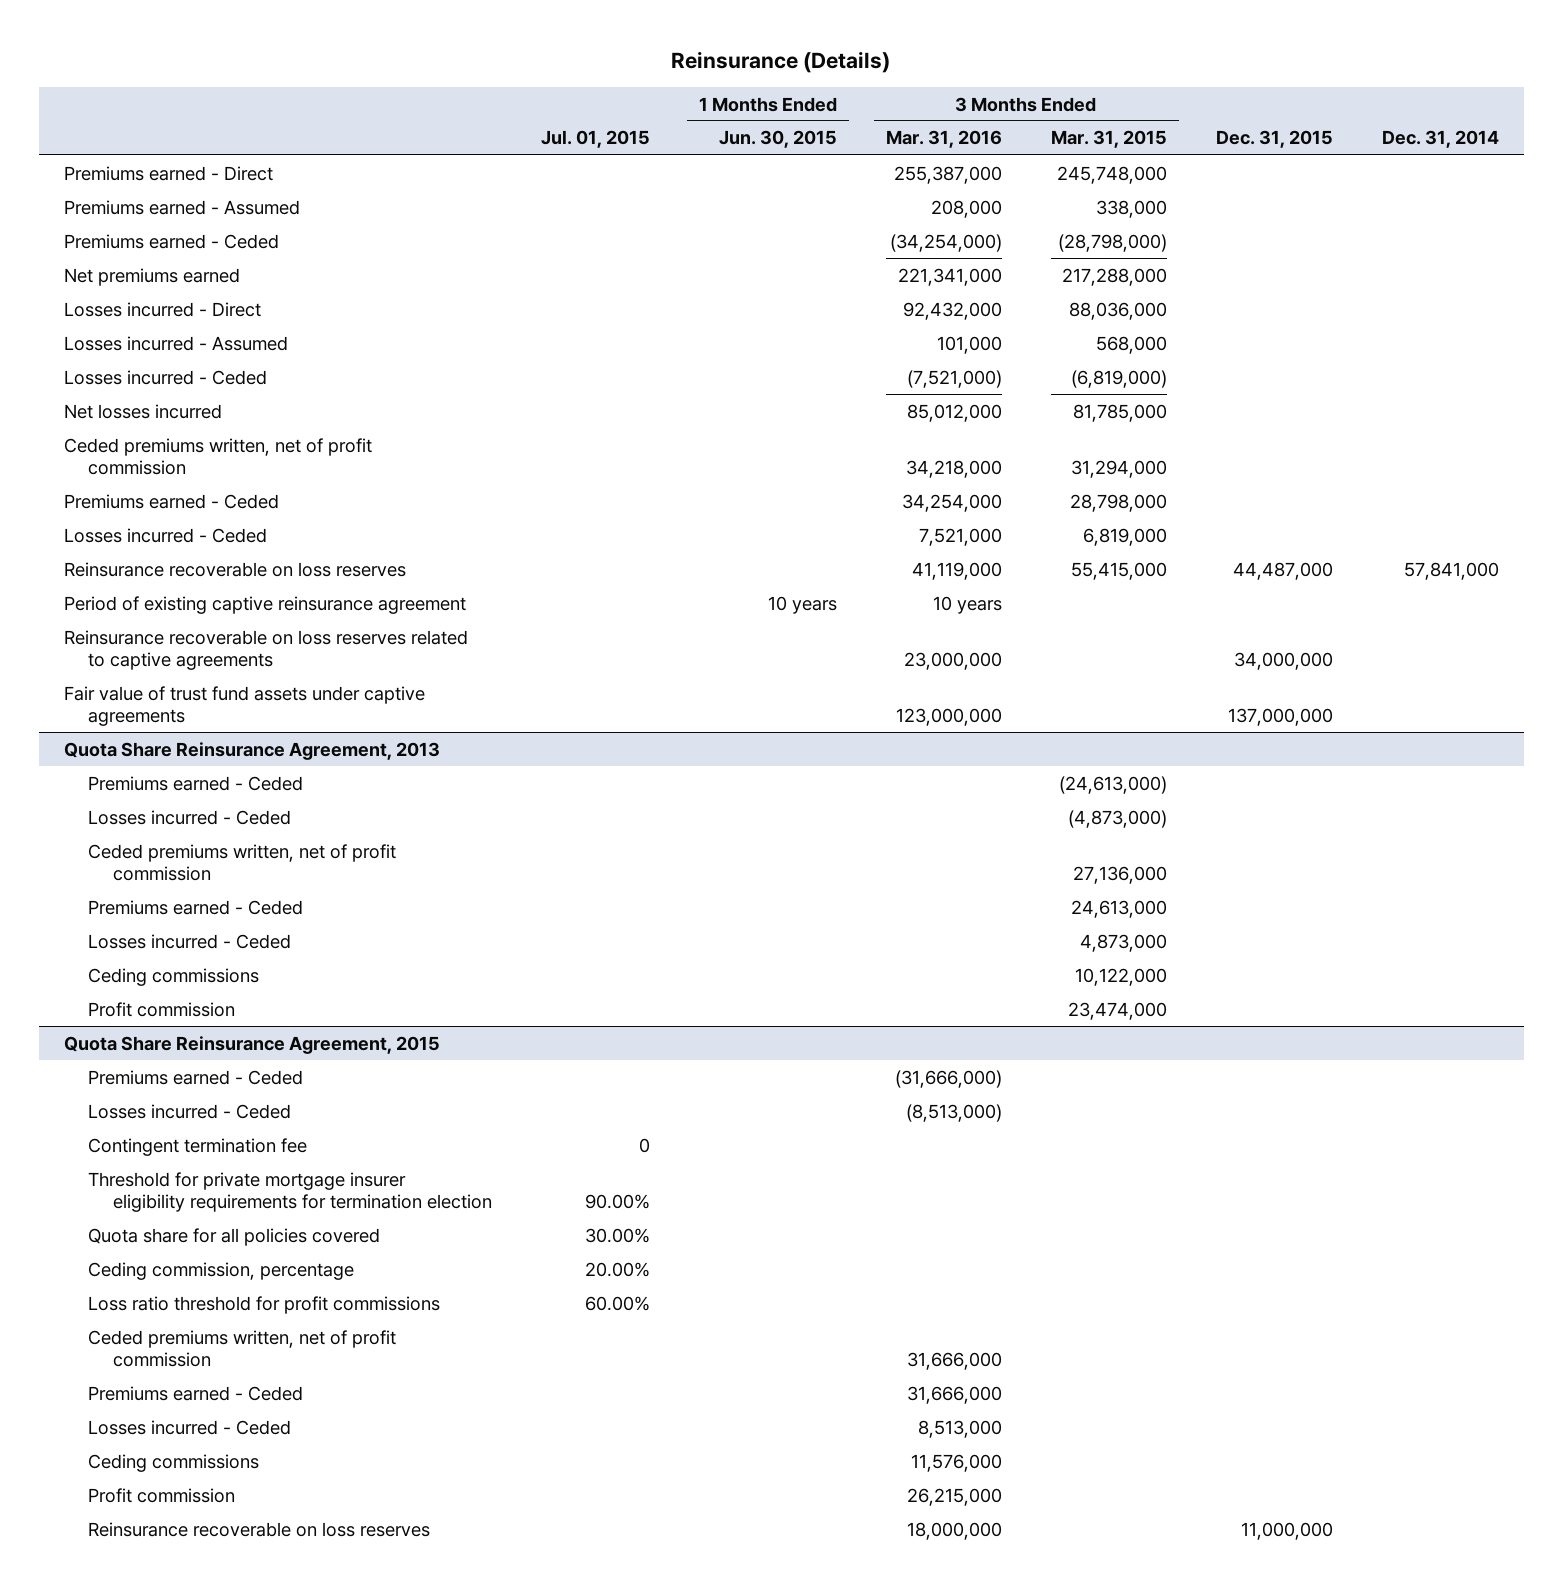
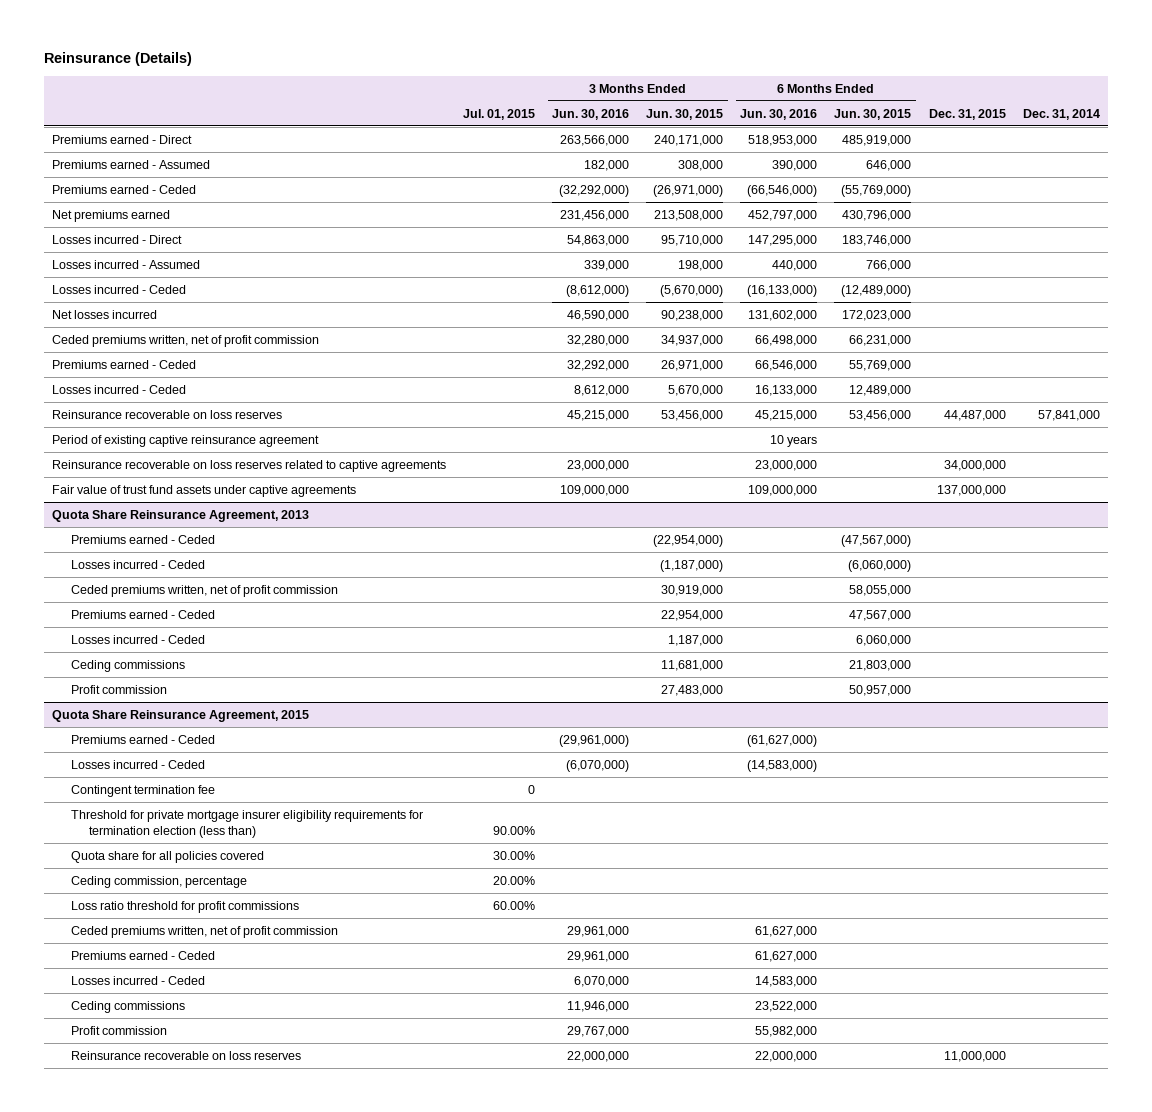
- | Jul. 01, 2015 | 1 Months Ended Jun. 30, 2015 | 3 Months Ended Mar. 31, 2016 | 3 Months Ended Mar. 31, 2015 | Dec. 31, 2015 | Dec. 31, 2014
+ | Jul. 01, 2015 | 3 Months Ended Jun. 30, 2016 | 3 Months Ended Jun. 30, 2015 | 6 Months Ended Jun. 30, 2016 | 6 Months Ended Jun. 30, 2015 | Dec. 31, 2015 | Dec. 31, 2014
@ Quota Share Reinsurance Agreement, 2015
- Threshold for private mortgage insurer eligibility requirements for termination election | 90.00% | | | | |
+ Threshold for private mortgage insurer eligibility requirements for termination election (less than) | 90.00% | | | | | |

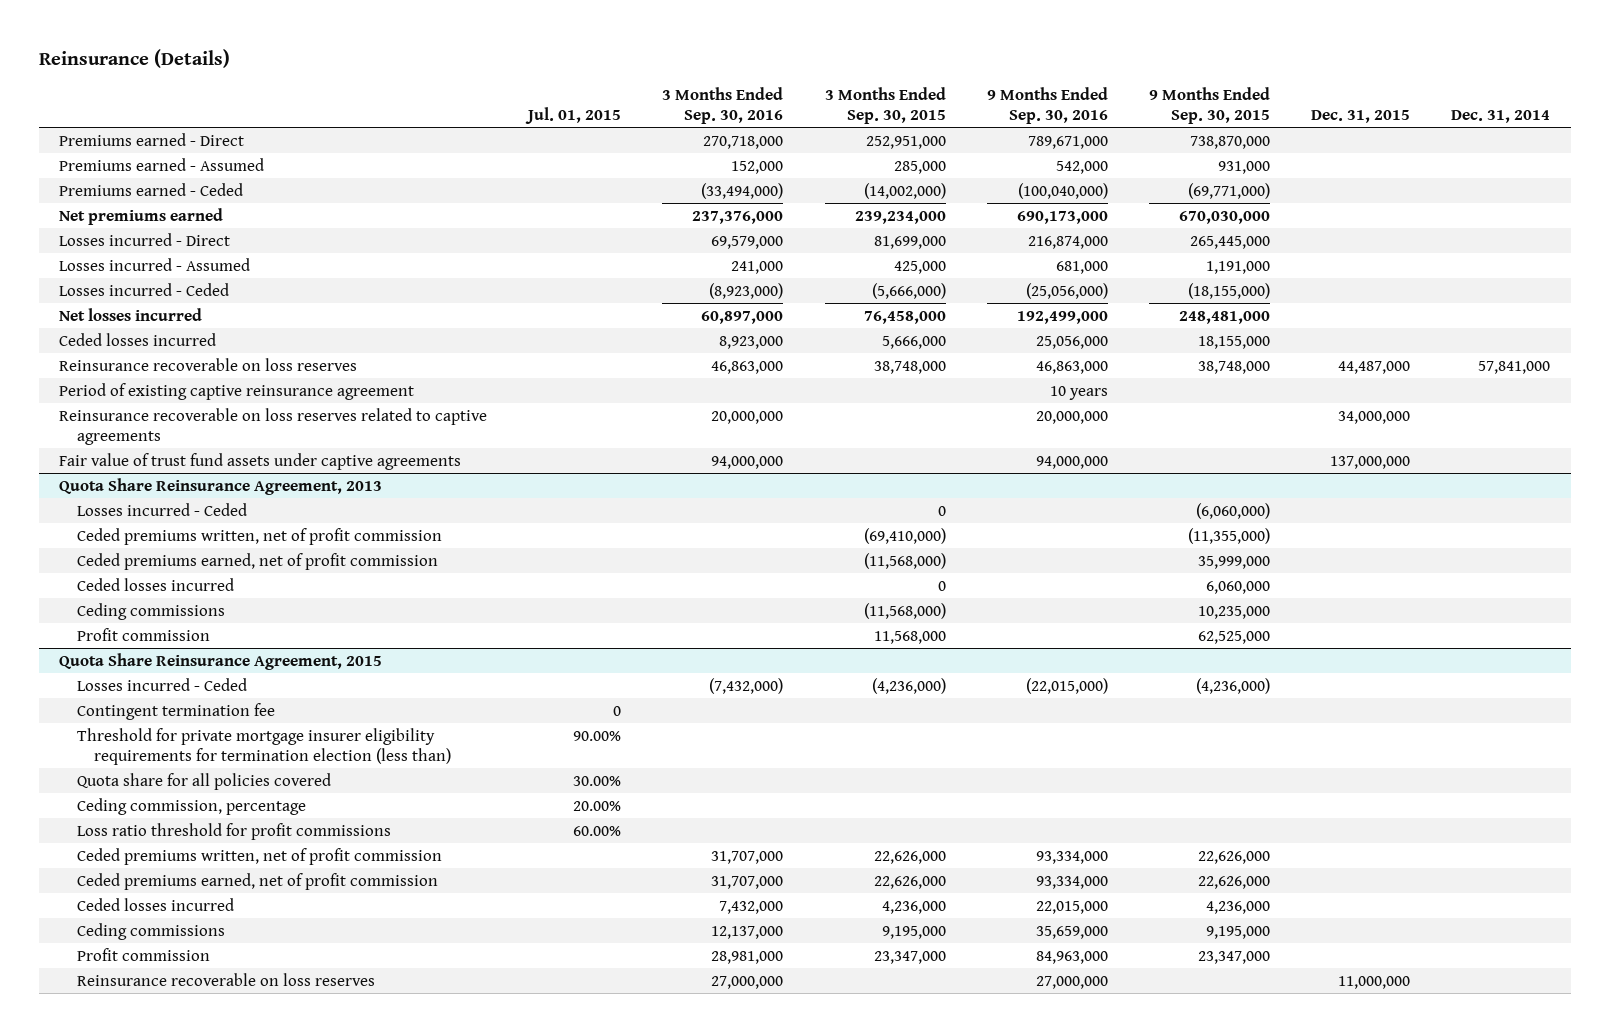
- | Jul. 01, 2015 | 3 Months Ended Jun. 30, 2016 | 3 Months Ended Jun. 30, 2015 | 6 Months Ended Jun. 30, 2016 | 6 Months Ended Jun. 30, 2015 | Dec. 31, 2015 | Dec. 31, 2014
+ | Jul. 01, 2015 | 3 Months Ended Sep. 30, 2016 | 3 Months Ended Sep. 30, 2015 | 9 Months Ended Sep. 30, 2016 | 9 Months Ended Sep. 30, 2015 | Dec. 31, 2015 | Dec. 31, 2014
- Ceded premiums written, net of profit commission | | 32,280,000 | 34,937,000 | 66,498,000 | 66,231,000 | |
- Premiums earned - Ceded | | 32,292,000 | 26,971,000 | 66,546,000 | 55,769,000 | |
- Losses incurred - Ceded | | 8,612,000 | 5,670,000 | 16,133,000 | 12,489,000 | |
+ Ceded losses incurred | | 8,923,000 | 5,666,000 | 25,056,000 | 18,155,000 | |
@ Quota Share Reinsurance Agreement, 2013
- Premiums earned - Ceded | | | (22,954,000) | | (47,567,000) | |
- Premiums earned - Ceded | | | 22,954,000 | | 47,567,000 | |
- Losses incurred - Ceded | | | 1,187,000 | | 6,060,000 | |
+ Ceded premiums earned, net of profit commission | | | (11,568,000) | | 35,999,000 | |
+ Ceded losses incurred | | | 0 | | 6,060,000 | |
@ Quota Share Reinsurance Agreement, 2015
- Premiums earned - Ceded | | (29,961,000) | | (61,627,000) | | |
- Premiums earned - Ceded | | 29,961,000 | | 61,627,000 | | |
- Losses incurred - Ceded | | 6,070,000 | | 14,583,000 | | |
+ Ceded premiums earned, net of profit commission | | 31,707,000 | 22,626,000 | 93,334,000 | 22,626,000 | |
+ Ceded losses incurred | | 7,432,000 | 4,236,000 | 22,015,000 | 4,236,000 | |

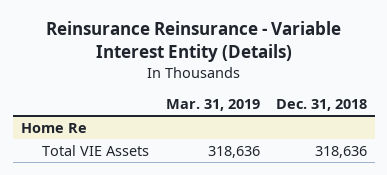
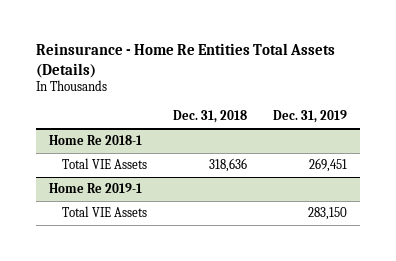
- Reinsurance Reinsurance - Variable Interest Entity (Details)
+ Reinsurance - Home Re Entities Total Assets (Details)
- | Mar. 31, 2019 | Dec. 31, 2018
+ | Dec. 31, 2018 | Dec. 31, 2019
- Home Re
+ Home Re 2018-1
+ Home Re 2019-1
+ Total VIE Assets | | 283,150

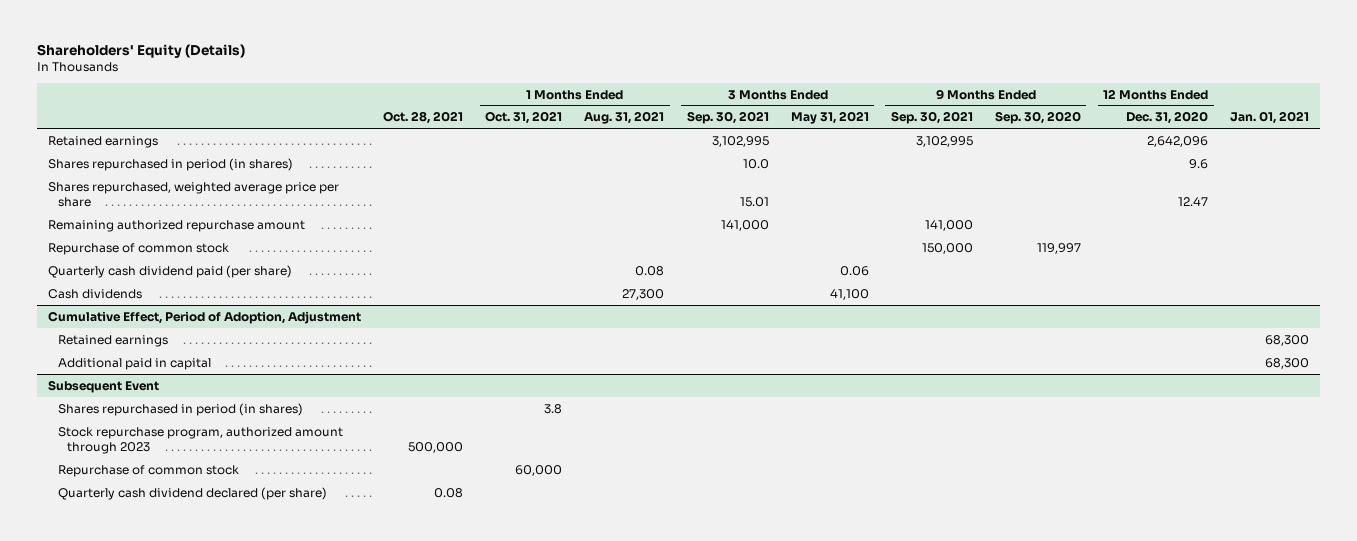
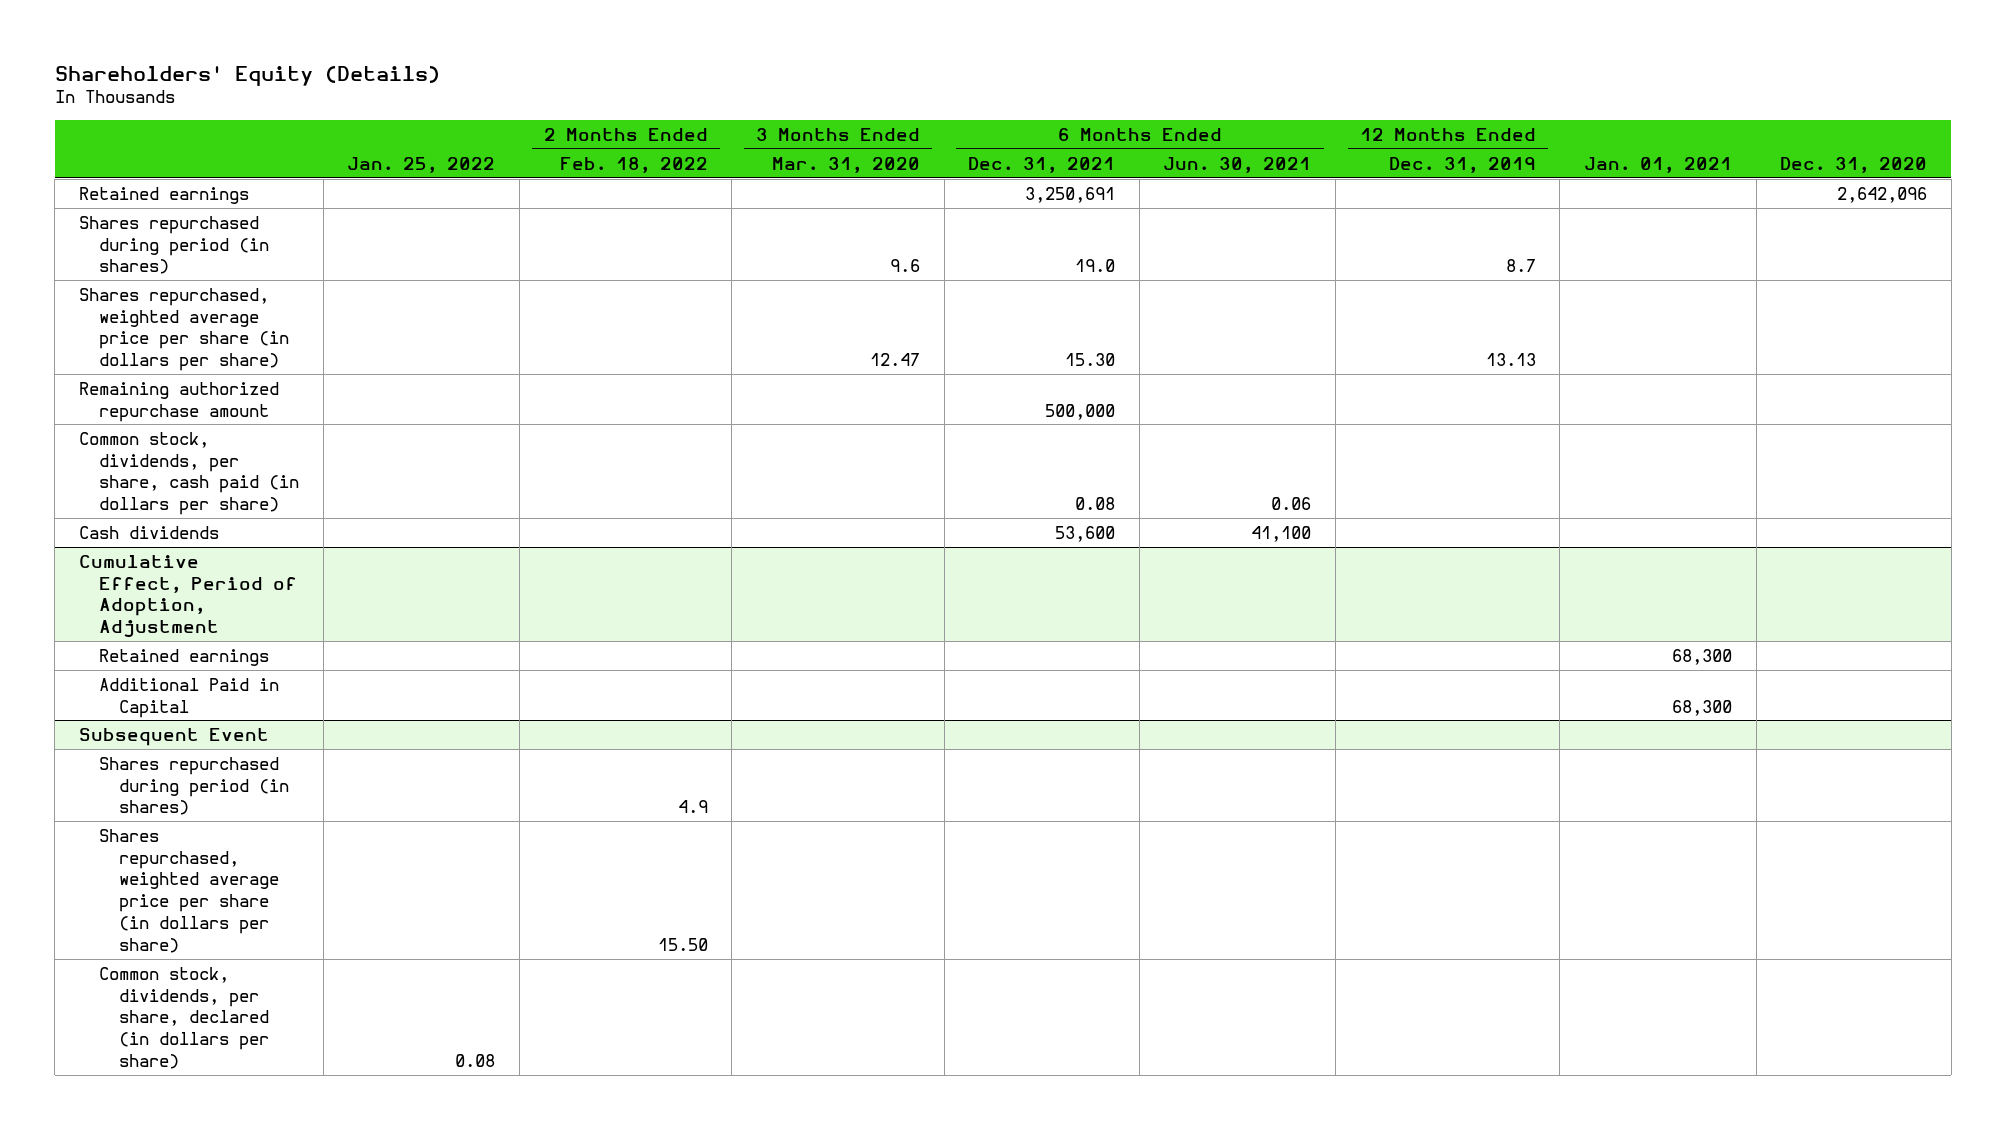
- | Oct. 28, 2021 | 1 Months Ended Oct. 31, 2021 | 1 Months Ended Aug. 31, 2021 | 3 Months Ended Sep. 30, 2021 | 3 Months Ended May 31, 2021 | 9 Months Ended Sep. 30, 2021 | 9 Months Ended Sep. 30, 2020 | 12 Months Ended Dec. 31, 2020 | Jan. 01, 2021
+ | Jan. 25, 2022 | 2 Months Ended Feb. 18, 2022 | 3 Months Ended Mar. 31, 2020 | 6 Months Ended Dec. 31, 2021 | 6 Months Ended Jun. 30, 2021 | 12 Months Ended Dec. 31, 2019 | Jan. 01, 2021 | Dec. 31, 2020
- Shares repurchased in period (in shares) | | | | 10.0 | | | | 9.6 |
- Shares repurchased, weighted average price per share | | | | 15.01 | | | | 12.47 |
+ Shares repurchased during period (in shares) | | | 9.6 | 19.0 | | 8.7 | |
+ Shares repurchased, weighted average price per share (in dollars per share) | | | 12.47 | 15.30 | | 13.13 | |
- Repurchase of common stock | | | | | | 150,000 | 119,997 | |
- Quarterly cash dividend paid (per share) | | | 0.08 | | 0.06 | | | |
+ Common stock, dividends, per share, cash paid (in dollars per share) | | | | 0.08 | 0.06 | | |
@ Cumulative Effect, Period of Adoption, Adjustment
- Additional paid in capital | | | | | | | | | 68,300
+ Additional Paid in Capital | | | | | | | 68,300 |
@ Subsequent Event
- Shares repurchased in period (in shares) | | 3.8 | | | | | | |
- Stock repurchase program, authorized amount through 2023 | 500,000 | | | | | | | |
- Repurchase of common stock | | 60,000 | | | | | | |
- Quarterly cash dividend declared (per share) | 0.08 | | | | | | | |
+ Shares repurchased during period (in shares) | | 4.9 | | | | | |
+ Shares repurchased, weighted average price per share (in dollars per share) | | 15.50 | | | | | |
+ Common stock, dividends, per share, declared (in dollars per share) | 0.08 | | | | | | |

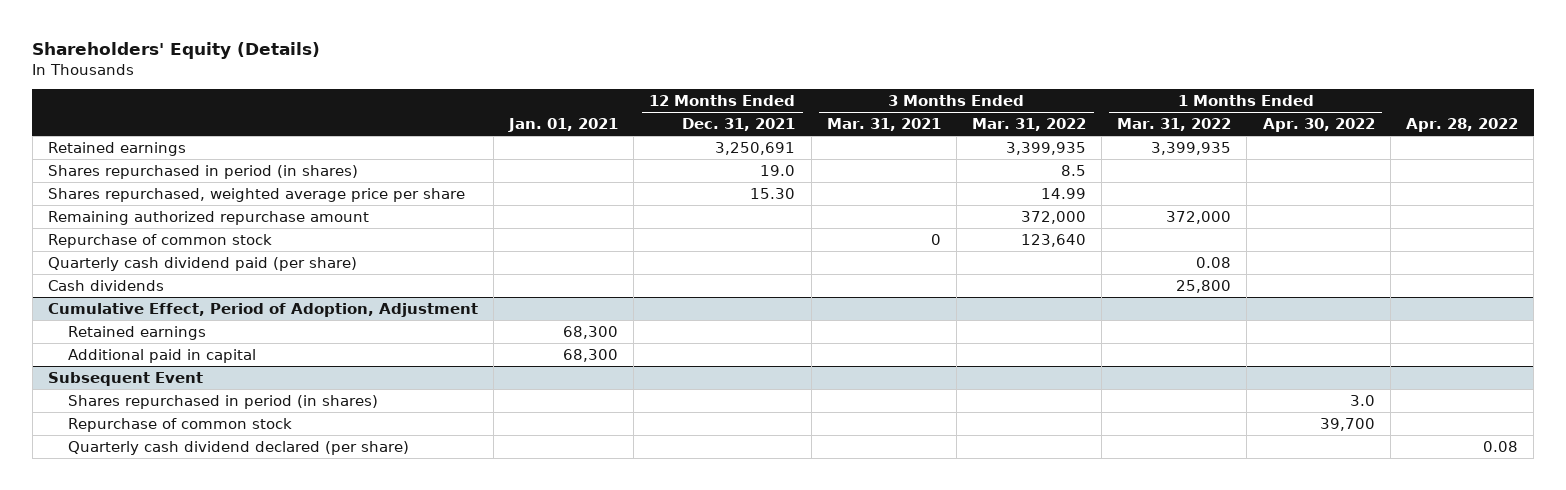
- | Jan. 25, 2022 | 2 Months Ended Feb. 18, 2022 | 3 Months Ended Mar. 31, 2020 | 6 Months Ended Dec. 31, 2021 | 6 Months Ended Jun. 30, 2021 | 12 Months Ended Dec. 31, 2019 | Jan. 01, 2021 | Dec. 31, 2020
+ | Jan. 01, 2021 | 12 Months Ended Dec. 31, 2021 | 3 Months Ended Mar. 31, 2021 | 3 Months Ended Mar. 31, 2022 | 1 Months Ended Mar. 31, 2022 | 1 Months Ended Apr. 30, 2022 | Apr. 28, 2022
- Shares repurchased during period (in shares) | | | 9.6 | 19.0 | | 8.7 | |
- Shares repurchased, weighted average price per share (in dollars per share) | | | 12.47 | 15.30 | | 13.13 | |
+ Shares repurchased in period (in shares) | | 19.0 | | 8.5 | | |
+ Shares repurchased, weighted average price per share | | 15.30 | | 14.99 | | |
- Common stock, dividends, per share, cash paid (in dollars per share) | | | | 0.08 | 0.06 | | |
+ Repurchase of common stock | | | 0 | 123,640 | | |
+ Quarterly cash dividend paid (per share) | | | | | 0.08 | |
@ Cumulative Effect, Period of Adoption, Adjustment
- Additional Paid in Capital | | | | | | | 68,300 |
+ Additional paid in capital | 68,300 | | | | | |
@ Subsequent Event
- Shares repurchased during period (in shares) | | 4.9 | | | | | |
- Shares repurchased, weighted average price per share (in dollars per share) | | 15.50 | | | | | |
- Common stock, dividends, per share, declared (in dollars per share) | 0.08 | | | | | | |
+ Shares repurchased in period (in shares) | | | | | | 3.0 |
+ Repurchase of common stock | | | | | | 39,700 |
+ Quarterly cash dividend declared (per share) | | | | | | | 0.08

